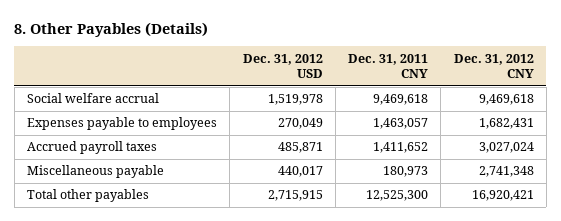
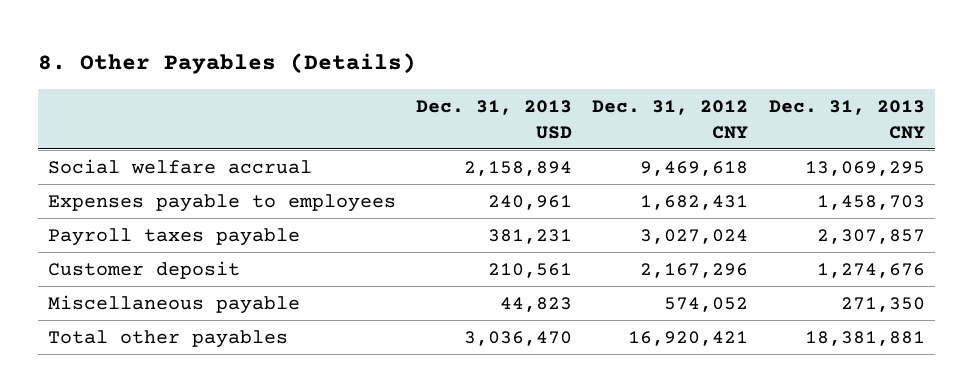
- | Dec. 31, 2012 USD | Dec. 31, 2011 CNY | Dec. 31, 2012 CNY
+ | Dec. 31, 2013 USD | Dec. 31, 2012 CNY | Dec. 31, 2013 CNY
- Accrued payroll taxes | 485,871 | 1,411,652 | 3,027,024
- Miscellaneous payable | 440,017 | 180,973 | 2,741,348
+ Payroll taxes payable | 381,231 | 3,027,024 | 2,307,857
+ Customer deposit | 210,561 | 2,167,296 | 1,274,676
+ Miscellaneous payable | 44,823 | 574,052 | 271,350

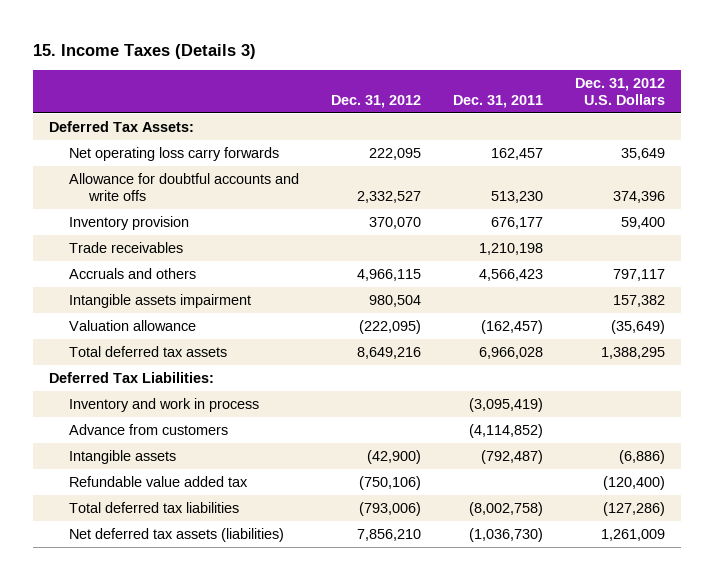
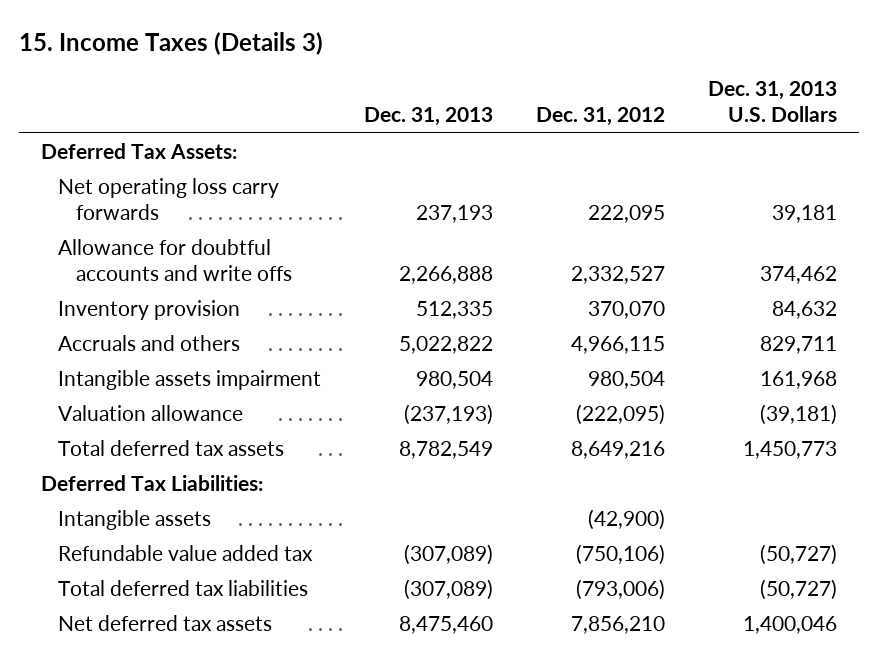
- | Dec. 31, 2012 | Dec. 31, 2011 | Dec. 31, 2012 U.S. Dollars
+ | Dec. 31, 2013 | Dec. 31, 2012 | Dec. 31, 2013 U.S. Dollars
- Trade receivables | | 1,210,198 |
- Inventory and work in process | | (3,095,419) |
- Advance from customers | | (4,114,852) |
- Net deferred tax assets (liabilities) | 7,856,210 | (1,036,730) | 1,261,009
+ Net deferred tax assets | 8,475,460 | 7,856,210 | 1,400,046

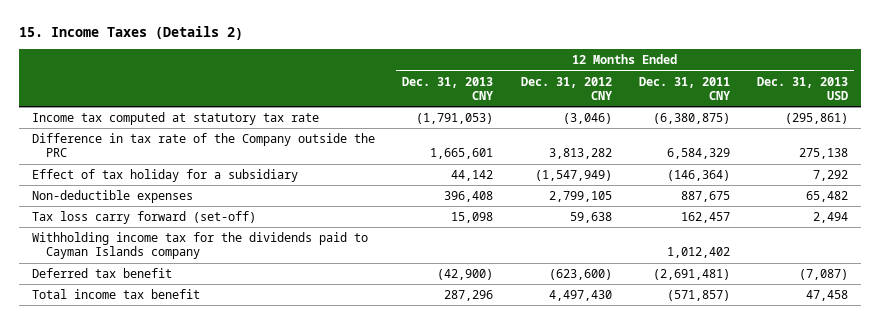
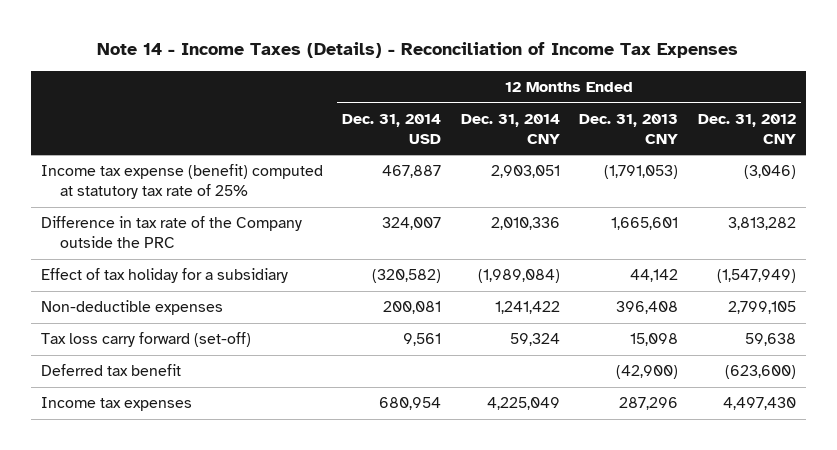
- 15. Income Taxes (Details 2)
+ Note 14 - Income Taxes (Details) - Reconciliation of Income Tax Expenses
- | 12 Months Ended Dec. 31, 2013 CNY | 12 Months Ended Dec. 31, 2012 CNY | 12 Months Ended Dec. 31, 2011 CNY | 12 Months Ended Dec. 31, 2013 USD
+ | 12 Months Ended Dec. 31, 2014 USD | 12 Months Ended Dec. 31, 2014 CNY | 12 Months Ended Dec. 31, 2013 CNY | 12 Months Ended Dec. 31, 2012 CNY
- Income tax computed at statutory tax rate | (1,791,053) | (3,046) | (6,380,875) | (295,861)
+ Income tax expense (benefit) computed at statutory tax rate of 25% | 467,887 | 2,903,051 | (1,791,053) | (3,046)
- Withholding income tax for the dividends paid to Cayman Islands company | | | 1,012,402 |
- Total income tax benefit | 287,296 | 4,497,430 | (571,857) | 47,458
+ Income tax expenses | 680,954 | 4,225,049 | 287,296 | 4,497,430

